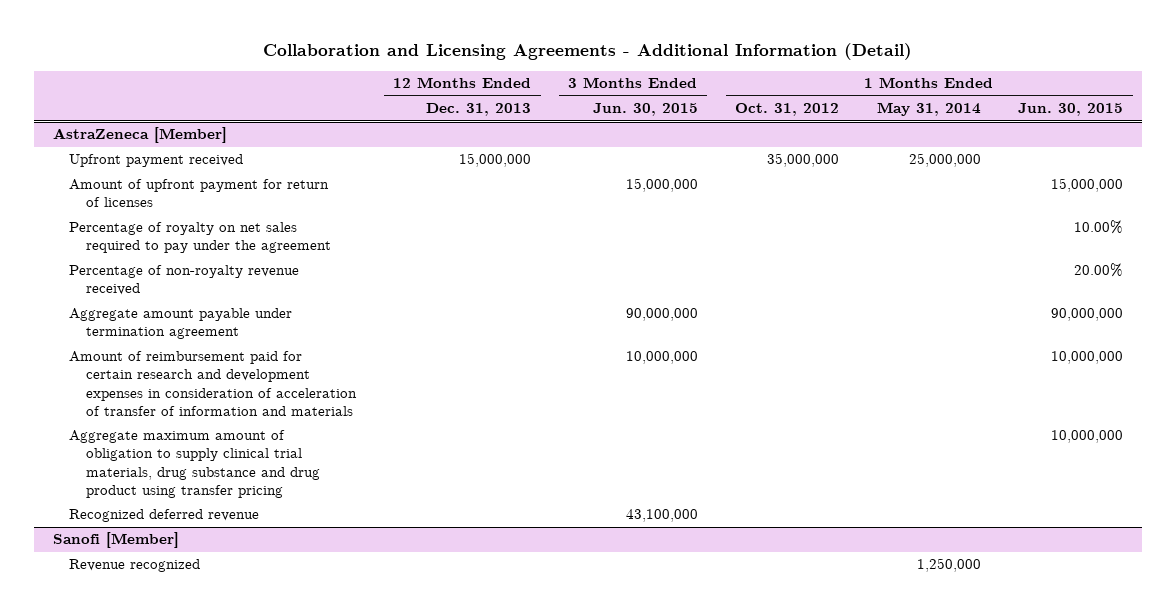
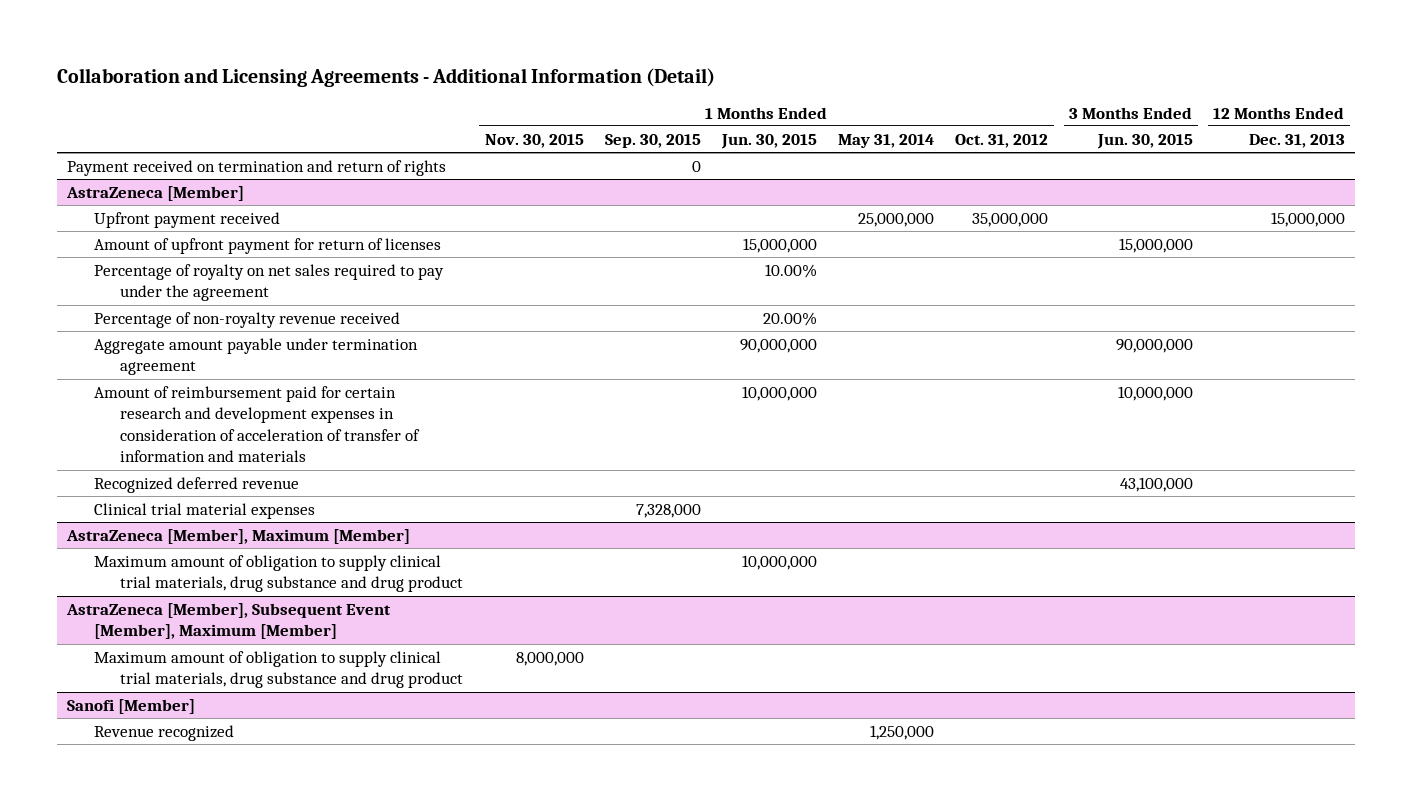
- | 12 Months Ended Dec. 31, 2013 | 3 Months Ended Jun. 30, 2015 | 1 Months Ended Oct. 31, 2012 | 1 Months Ended May 31, 2014 | 1 Months Ended Jun. 30, 2015
+ | 1 Months Ended Nov. 30, 2015 | 1 Months Ended Sep. 30, 2015 | 1 Months Ended Jun. 30, 2015 | 1 Months Ended May 31, 2014 | 1 Months Ended Oct. 31, 2012 | 3 Months Ended Jun. 30, 2015 | 12 Months Ended Dec. 31, 2013
+ Payment received on termination and return of rights | | 0 | | | | |
@ AstraZeneca [Member]
- Aggregate maximum amount of obligation to supply clinical trial materials, drug substance and drug product using transfer pricing | | | | | 10,000,000
+ Clinical trial material expenses | | 7,328,000 | | | | |
+ AstraZeneca [Member], Maximum [Member]
+ Maximum amount of obligation to supply clinical trial materials, drug substance and drug product | | | 10,000,000 | | | |
+ AstraZeneca [Member], Subsequent Event [Member], Maximum [Member]
+ Maximum amount of obligation to supply clinical trial materials, drug substance and drug product | 8,000,000 | | | | | |

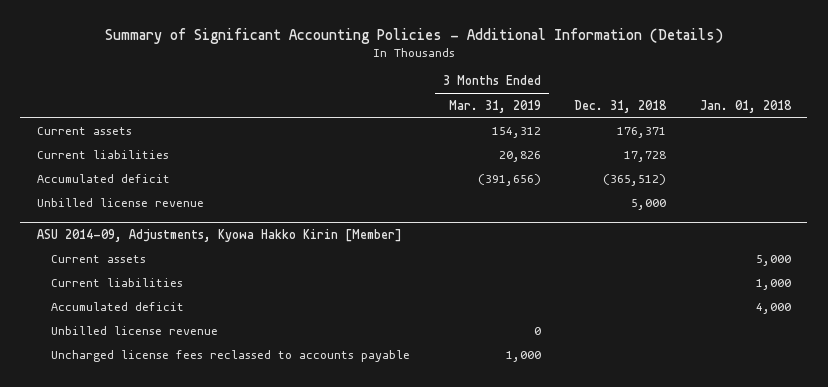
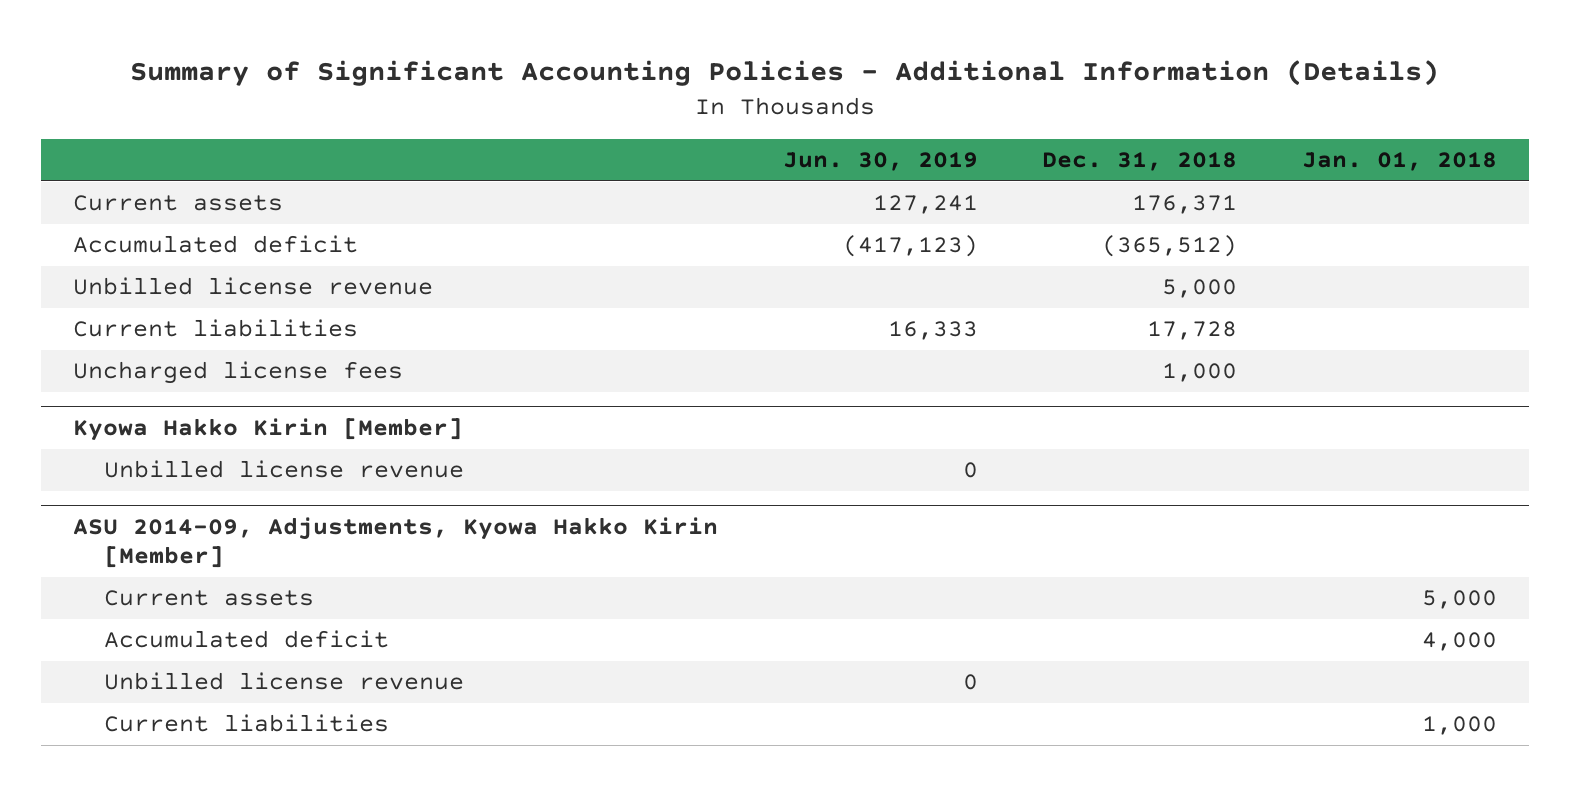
- | 3 Months Ended Mar. 31, 2019 | Dec. 31, 2018 | Jan. 01, 2018
+ | Jun. 30, 2019 | Dec. 31, 2018 | Jan. 01, 2018
moved down: Current liabilities | 16,333 | 17,728 |
+ Uncharged license fees | | 1,000 |
+ Kyowa Hakko Kirin [Member]
+ Unbilled license revenue | 0 | |
@ ASU 2014-09, Adjustments, Kyowa Hakko Kirin [Member]
- Uncharged license fees reclassed to accounts payable | 1,000 | |
moved down: Current liabilities | | | 1,000

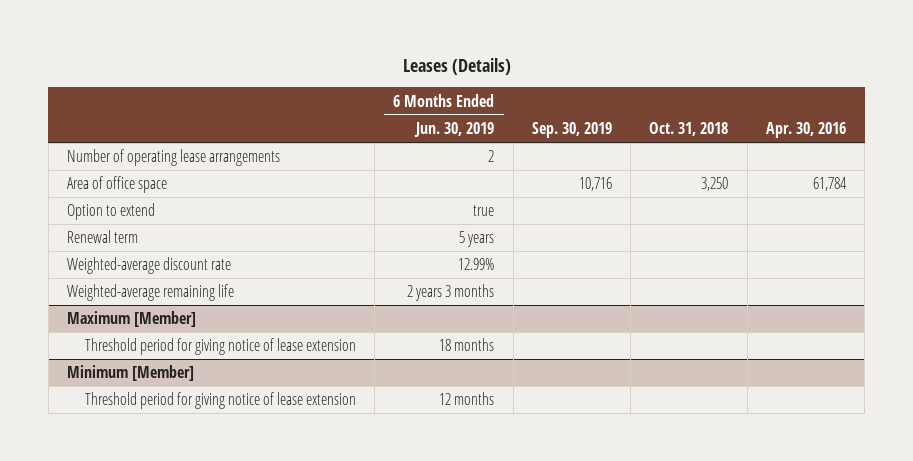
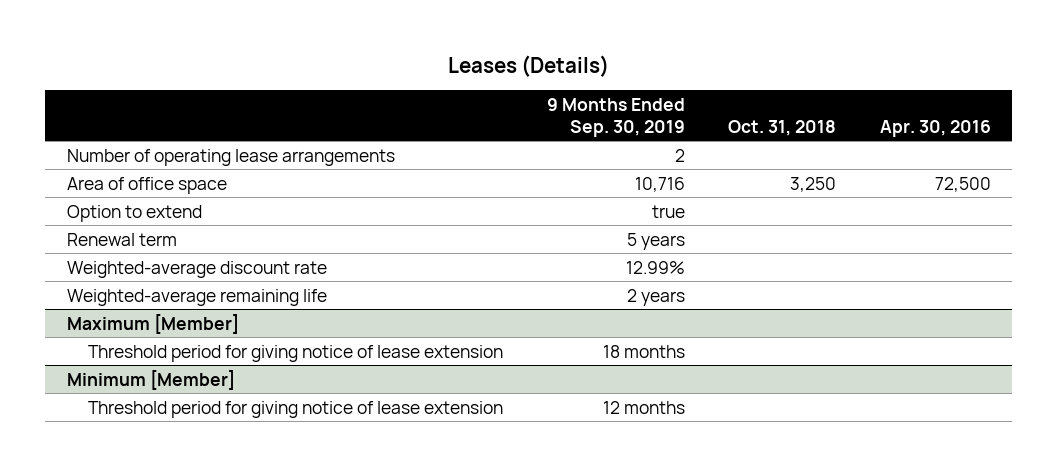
- | 6 Months Ended Jun. 30, 2019 | Sep. 30, 2019 | Oct. 31, 2018 | Apr. 30, 2016
+ | 9 Months Ended Sep. 30, 2019 | Oct. 31, 2018 | Apr. 30, 2016
- Area of office space | | 10,716 | 3,250 | 61,784
+ Area of office space | 10,716 | 3,250 | 72,500

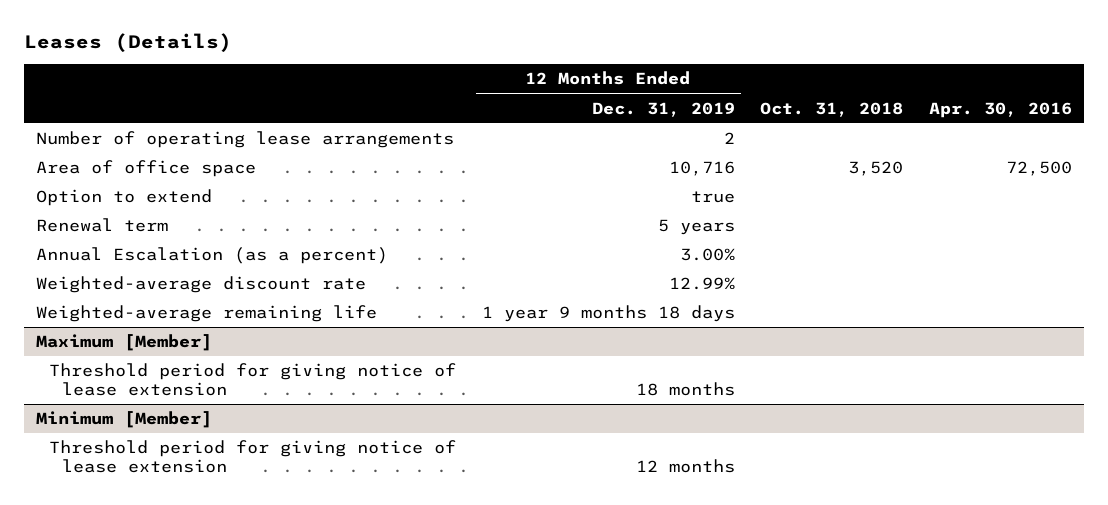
- | 9 Months Ended Sep. 30, 2019 | Oct. 31, 2018 | Apr. 30, 2016
+ | 12 Months Ended Dec. 31, 2019 | Oct. 31, 2018 | Apr. 30, 2016
- Area of office space | 10,716 | 3,250 | 72,500
+ Area of office space | 10,716 | 3,520 | 72,500
+ Annual Escalation (as a percent) | 3.00% | |

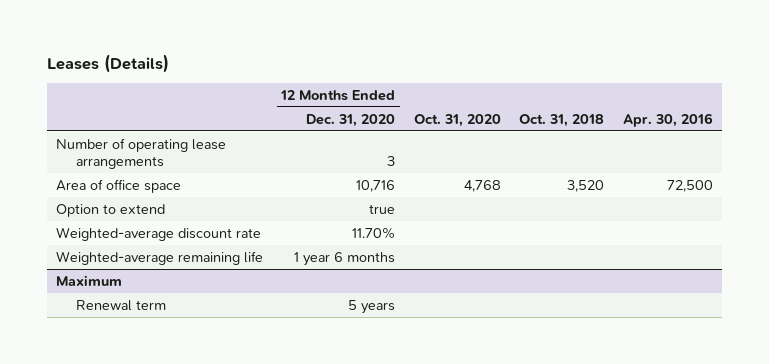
- | 12 Months Ended Dec. 31, 2019 | Oct. 31, 2018 | Apr. 30, 2016
+ | 12 Months Ended Dec. 31, 2020 | Oct. 31, 2020 | Oct. 31, 2018 | Apr. 30, 2016
- Renewal term | 5 years | |
- Annual Escalation (as a percent) | 3.00% | |
- Maximum [Member]
- Threshold period for giving notice of lease extension | 18 months | |
- Minimum [Member]
- Threshold period for giving notice of lease extension | 12 months | |
+ Maximum
+ Renewal term | 5 years | | |

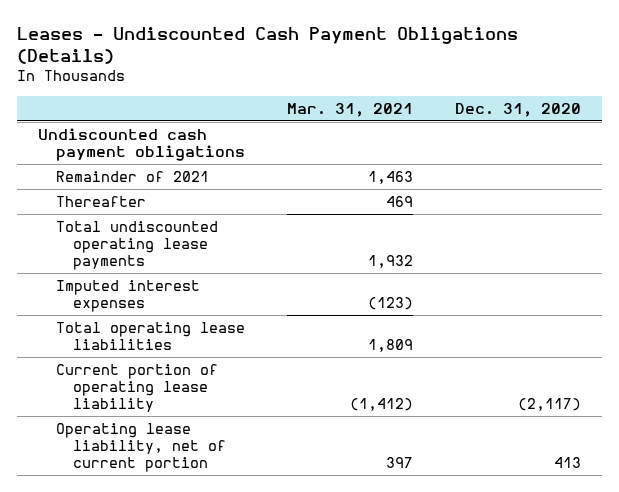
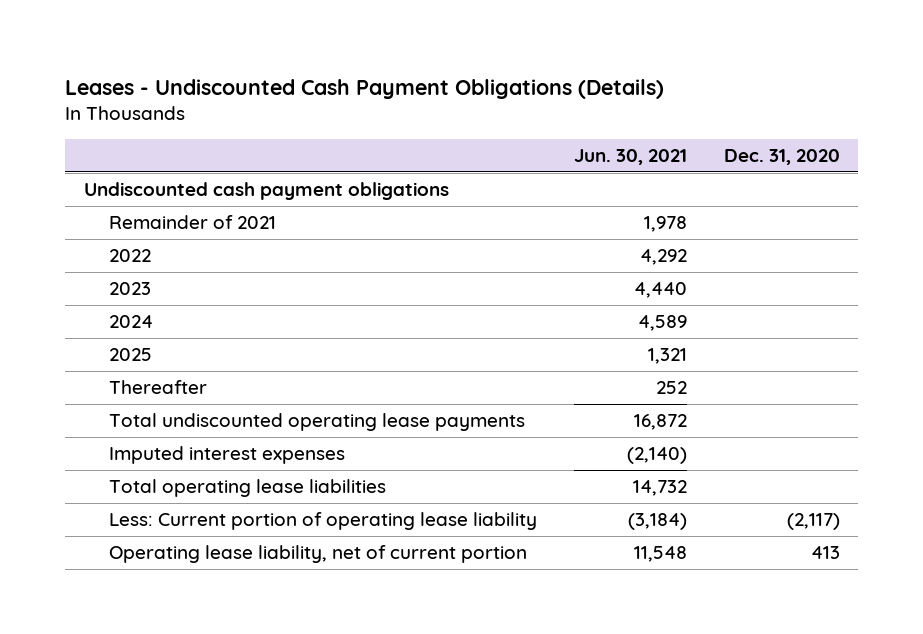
- | Mar. 31, 2021 | Dec. 31, 2020
+ | Jun. 30, 2021 | Dec. 31, 2020
+ 2022 | 4,292 |
+ 2023 | 4,440 |
+ 2024 | 4,589 |
+ 2025 | 1,321 |
- Current portion of operating lease liability | (1,412) | (2,117)
+ Less: Current portion of operating lease liability | (3,184) | (2,117)

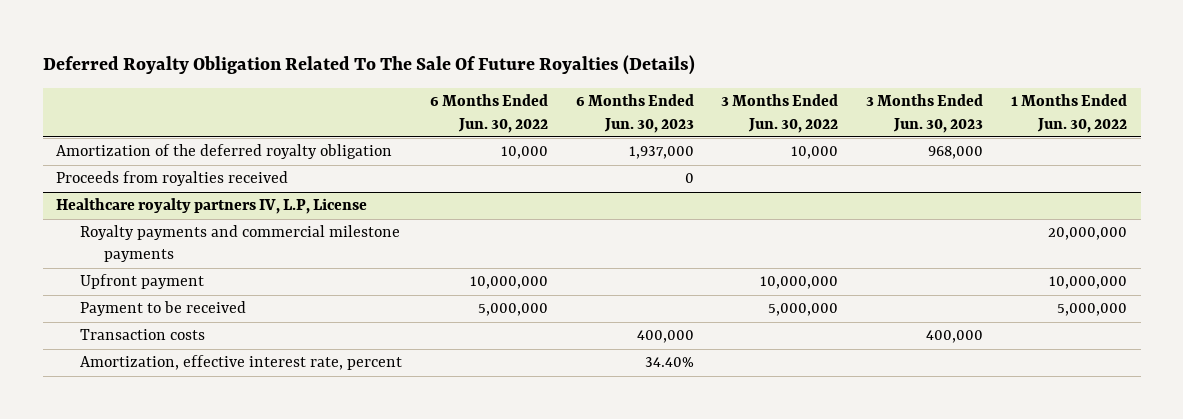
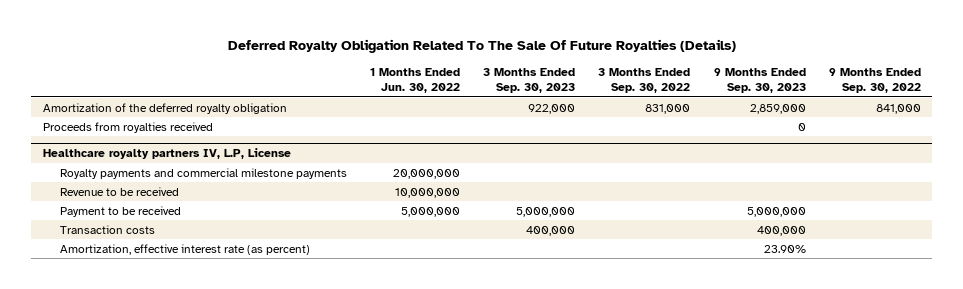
- | 6 Months Ended Jun. 30, 2022 | 6 Months Ended Jun. 30, 2023 | 3 Months Ended Jun. 30, 2022 | 3 Months Ended Jun. 30, 2023 | 1 Months Ended Jun. 30, 2022
+ | 1 Months Ended Jun. 30, 2022 | 3 Months Ended Sep. 30, 2023 | 3 Months Ended Sep. 30, 2022 | 9 Months Ended Sep. 30, 2023 | 9 Months Ended Sep. 30, 2022
@ Healthcare royalty partners IV, L.P, License
- Upfront payment | 10,000,000 | | 10,000,000 | | 10,000,000
+ Revenue to be received | 10,000,000 | | | |
- Amortization, effective interest rate, percent | | 34.40% | | |
+ Amortization, effective interest rate (as percent) | | | | 23.90% |

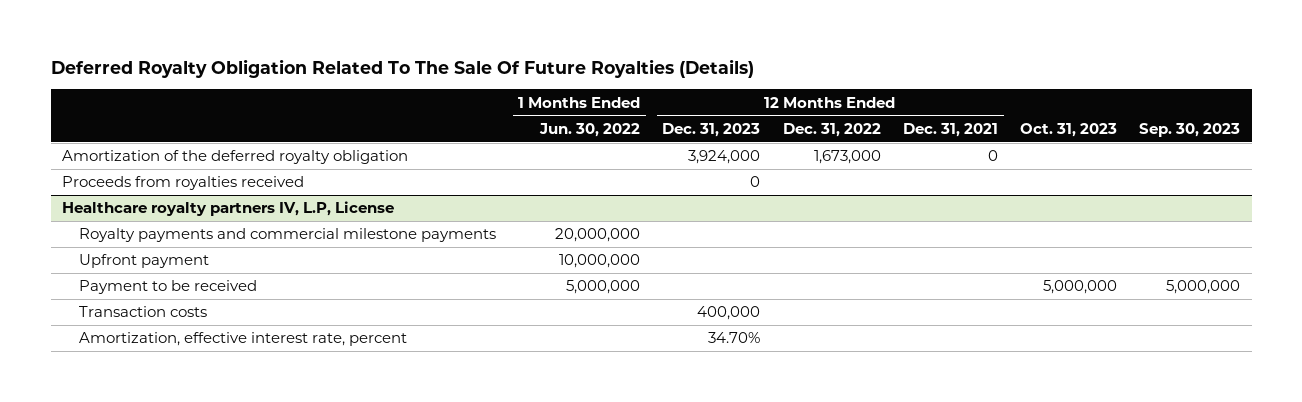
- | 1 Months Ended Jun. 30, 2022 | 3 Months Ended Sep. 30, 2023 | 3 Months Ended Sep. 30, 2022 | 9 Months Ended Sep. 30, 2023 | 9 Months Ended Sep. 30, 2022
+ | 1 Months Ended Jun. 30, 2022 | 12 Months Ended Dec. 31, 2023 | 12 Months Ended Dec. 31, 2022 | 12 Months Ended Dec. 31, 2021 | Oct. 31, 2023 | Sep. 30, 2023
@ Healthcare royalty partners IV, L.P, License
- Revenue to be received | 10,000,000 | | | |
+ Upfront payment | 10,000,000 | | | | |
- Amortization, effective interest rate (as percent) | | | | 23.90% |
+ Amortization, effective interest rate, percent | | 34.70% | | | |

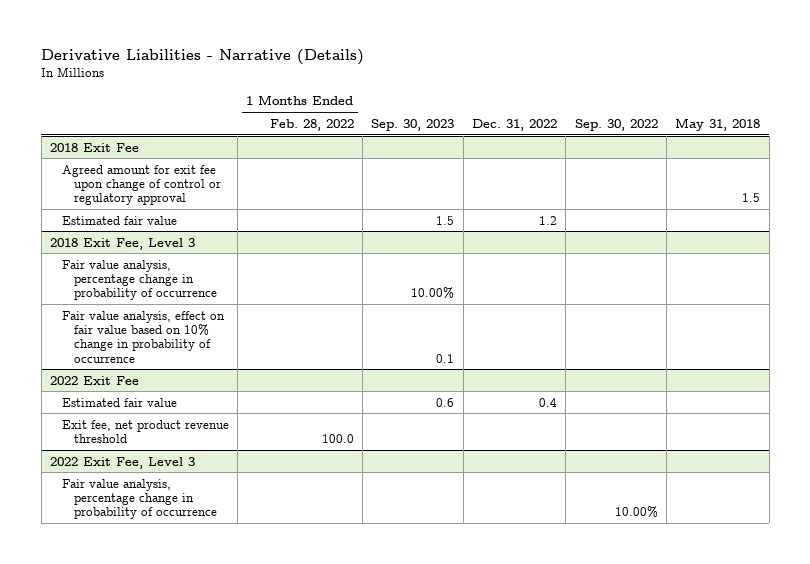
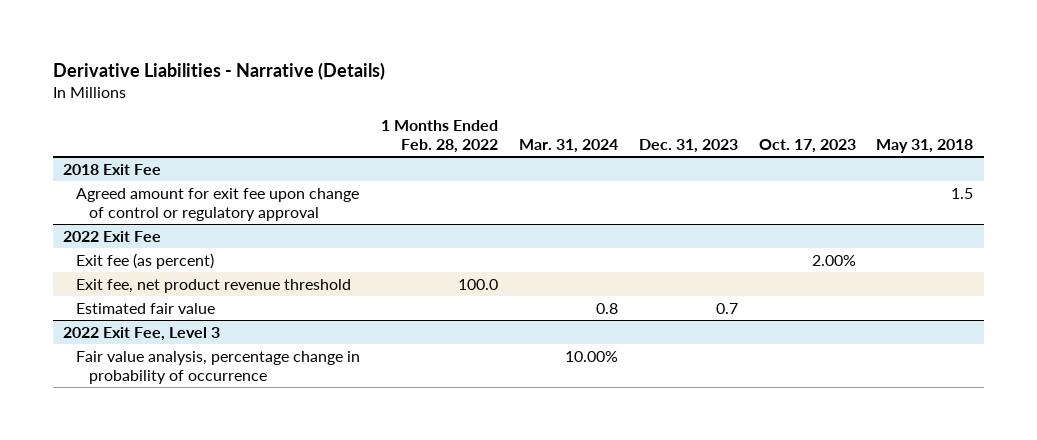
- | 1 Months Ended Feb. 28, 2022 | Sep. 30, 2023 | Dec. 31, 2022 | Sep. 30, 2022 | May 31, 2018
+ | 1 Months Ended Feb. 28, 2022 | Mar. 31, 2024 | Dec. 31, 2023 | Oct. 17, 2023 | May 31, 2018
@ 2018 Exit Fee
- Estimated fair value | | 1.5 | 1.2 | |
- 2018 Exit Fee, Level 3
- Fair value analysis, percentage change in probability of occurrence | | 10.00% | | |
- Fair value analysis, effect on fair value based on 10% change in probability of occurrence | | 0.1 | | |
@ 2022 Exit Fee
+ Exit fee (as percent) | | | | 2.00% |
moved down: Estimated fair value | | 0.8 | 0.7 | |

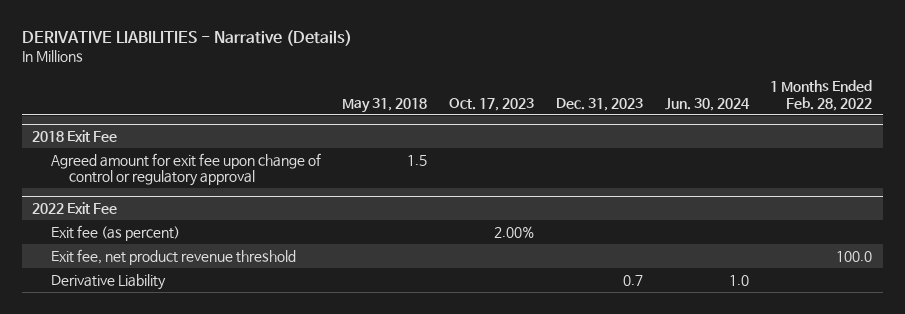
- Derivative Liabilities - Narrative (Details)
+ DERIVATIVE LIABILITIES - Narrative (Details)
- | 1 Months Ended Feb. 28, 2022 | Mar. 31, 2024 | Dec. 31, 2023 | Oct. 17, 2023 | May 31, 2018
+ | May 31, 2018 | Oct. 17, 2023 | Dec. 31, 2023 | Jun. 30, 2024 | 1 Months Ended Feb. 28, 2022
@ 2022 Exit Fee
- Estimated fair value | | 0.8 | 0.7 | |
- 2022 Exit Fee, Level 3
- Fair value analysis, percentage change in probability of occurrence | | 10.00% | | |
@ 2022 Exit Fee
+ Derivative Liability | | | 0.7 | 1.0 |

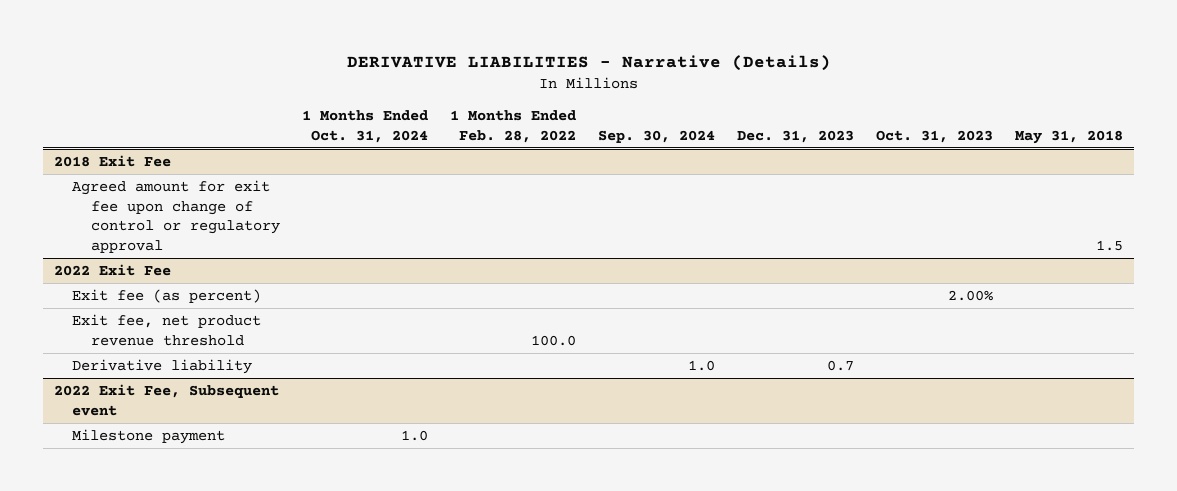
- | May 31, 2018 | Oct. 17, 2023 | Dec. 31, 2023 | Jun. 30, 2024 | 1 Months Ended Feb. 28, 2022
+ | 1 Months Ended Oct. 31, 2024 | 1 Months Ended Feb. 28, 2022 | Sep. 30, 2024 | Dec. 31, 2023 | Oct. 31, 2023 | May 31, 2018
@ 2022 Exit Fee
- Derivative Liability | | | 0.7 | 1.0 |
+ Derivative liability | | | 1.0 | 0.7 | |
+ 2022 Exit Fee, Subsequent event
+ Milestone payment | 1.0 | | | | |

